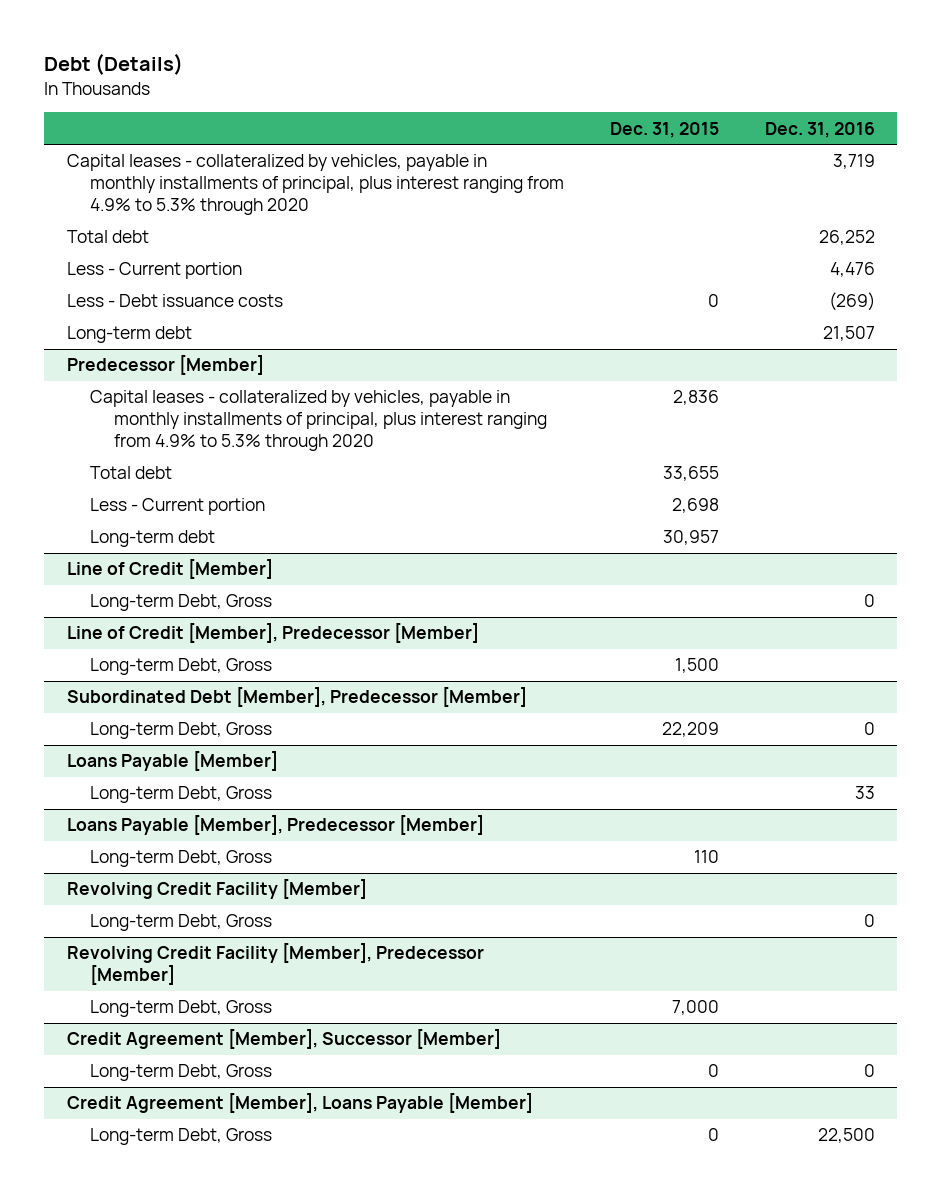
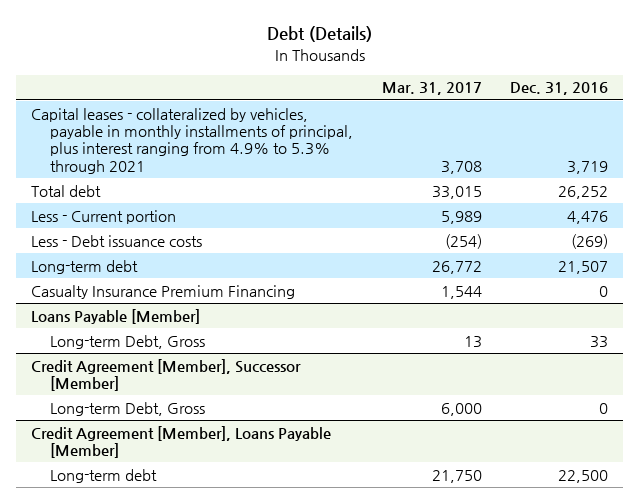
- | Dec. 31, 2015 | Dec. 31, 2016
+ | Mar. 31, 2017 | Dec. 31, 2016
- Capital leases - collateralized by vehicles, payable in monthly installments of principal, plus interest ranging from 4.9% to 5.3% through 2020 | | 3,719
+ Capital leases - collateralized by vehicles, payable in monthly installments of principal, plus interest ranging from 4.9% to 5.3% through 2021 | 3,708 | 3,719
- Predecessor [Member]
- Capital leases - collateralized by vehicles, payable in monthly installments of principal, plus interest ranging from 4.9% to 5.3% through 2020 | 2,836 |
- Total debt | 33,655 |
- Less - Current portion | 2,698 |
- Long-term debt | 30,957 |
- Line of Credit [Member]
- Long-term Debt, Gross | | 0
- Line of Credit [Member], Predecessor [Member]
- Long-term Debt, Gross | 1,500 |
- Subordinated Debt [Member], Predecessor [Member]
- Long-term Debt, Gross | 22,209 | 0
+ Casualty Insurance Premium Financing | 1,544 | 0
- Loans Payable [Member], Predecessor [Member]
- Long-term Debt, Gross | 110 |
- Revolving Credit Facility [Member]
- Long-term Debt, Gross | | 0
- Revolving Credit Facility [Member], Predecessor [Member]
- Long-term Debt, Gross | 7,000 |
@ Credit Agreement [Member], Loans Payable [Member]
- Long-term Debt, Gross | 0 | 22,500
+ Long-term debt | 21,750 | 22,500

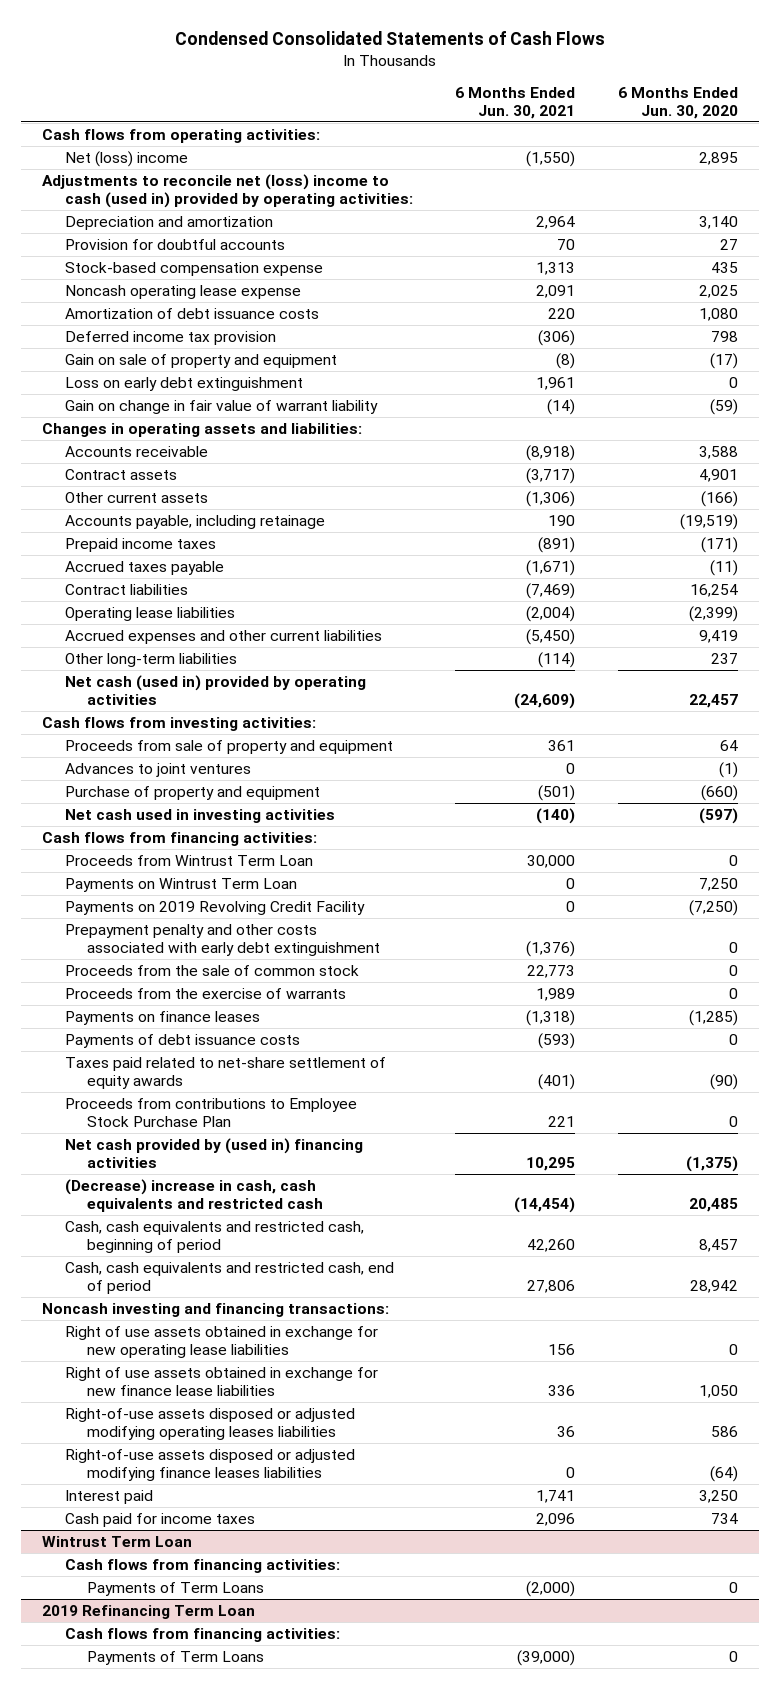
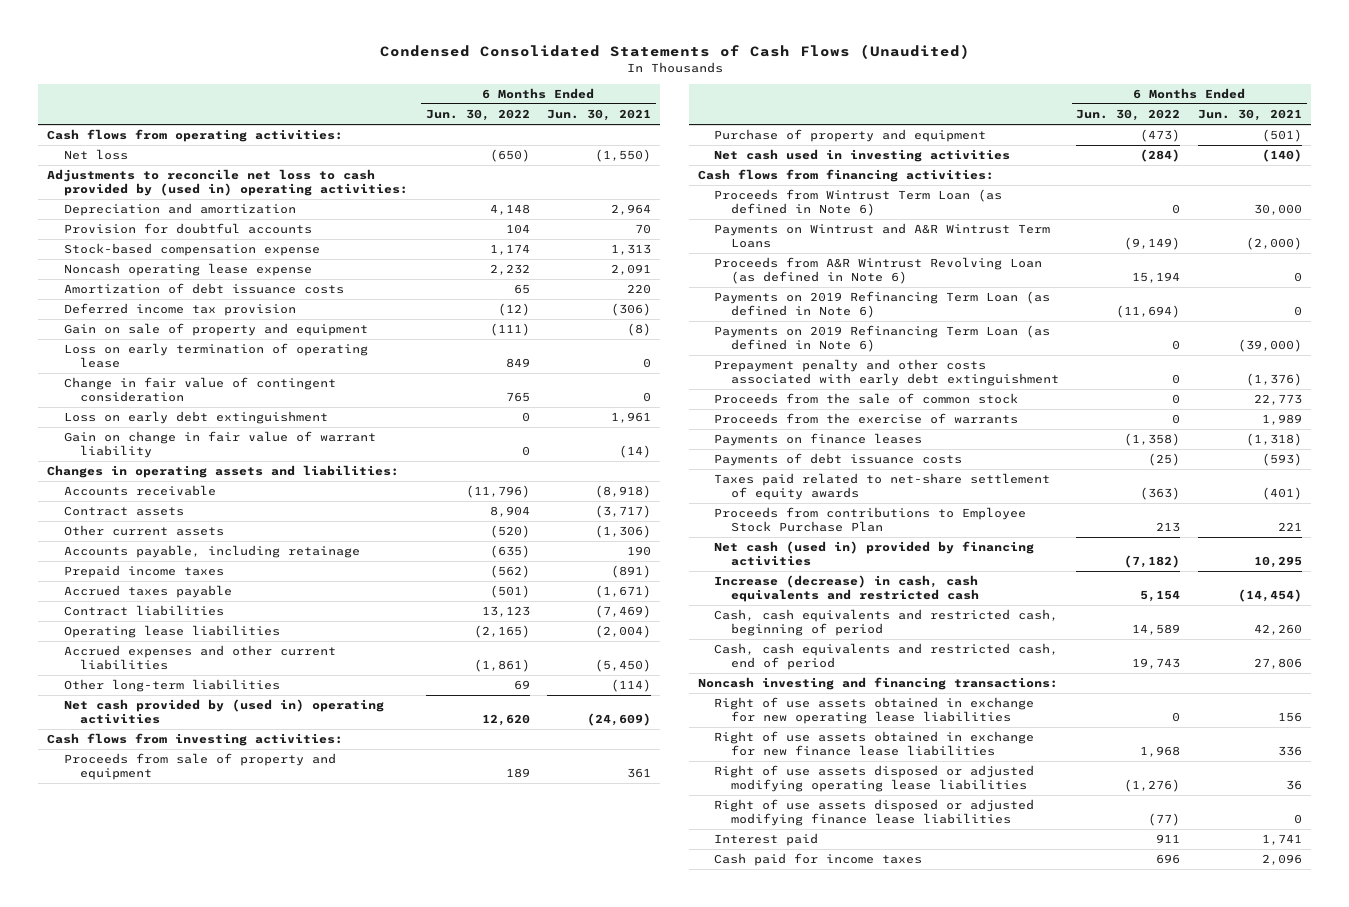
- Condensed Consolidated Statements of Cash Flows
+ Condensed Consolidated Statements of Cash Flows (Unaudited)
- | 6 Months Ended Jun. 30, 2021 | 6 Months Ended Jun. 30, 2020
+ | 6 Months Ended Jun. 30, 2022 | 6 Months Ended Jun. 30, 2021
- Net (loss) income | (1,550) | 2,895
- Adjustments to reconcile net (loss) income to cash (used in) provided by operating activities:
+ Net loss | (650) | (1,550)
+ Adjustments to reconcile net loss to cash provided by (used in) operating activities:
+ Loss on early termination of operating lease | 849 | 0
+ Change in fair value of contingent consideration | 765 | 0
- Net cash (used in) provided by operating activities | (24,609) | 22,457
+ Net cash provided by (used in) operating activities | 12,620 | (24,609)
- Advances to joint ventures | 0 | (1)
- Proceeds from Wintrust Term Loan | 30,000 | 0
- Payments on Wintrust Term Loan | 0 | 7,250
- Payments on 2019 Revolving Credit Facility | 0 | (7,250)
+ Proceeds from Wintrust Term Loan (as defined in Note 6) | 0 | 30,000
+ Payments on Wintrust and A&R Wintrust Term Loans | (9,149) | (2,000)
+ Proceeds from A&R Wintrust Revolving Loan (as defined in Note 6) | 15,194 | 0
+ Payments on 2019 Refinancing Term Loan (as defined in Note 6) | (11,694) | 0
+ Payments on 2019 Refinancing Term Loan (as defined in Note 6) | 0 | (39,000)
- Net cash provided by (used in) financing activities | 10,295 | (1,375)
- (Decrease) increase in cash, cash equivalents and restricted cash | (14,454) | 20,485
+ Net cash (used in) provided by financing activities | (7,182) | 10,295
+ Increase (decrease) in cash, cash equivalents and restricted cash | 5,154 | (14,454)
- Right-of-use assets disposed or adjusted modifying operating leases liabilities | 36 | 586
- Right-of-use assets disposed or adjusted modifying finance leases liabilities | 0 | (64)
+ Right of use assets disposed or adjusted modifying operating lease liabilities | (1,276) | 36
+ Right of use assets disposed or adjusted modifying finance lease liabilities | (77) | 0
- Wintrust Term Loan
- Cash flows from financing activities:
- Payments of Term Loans | (2,000) | 0
- 2019 Refinancing Term Loan
- Cash flows from financing activities:
- Payments of Term Loans | (39,000) | 0

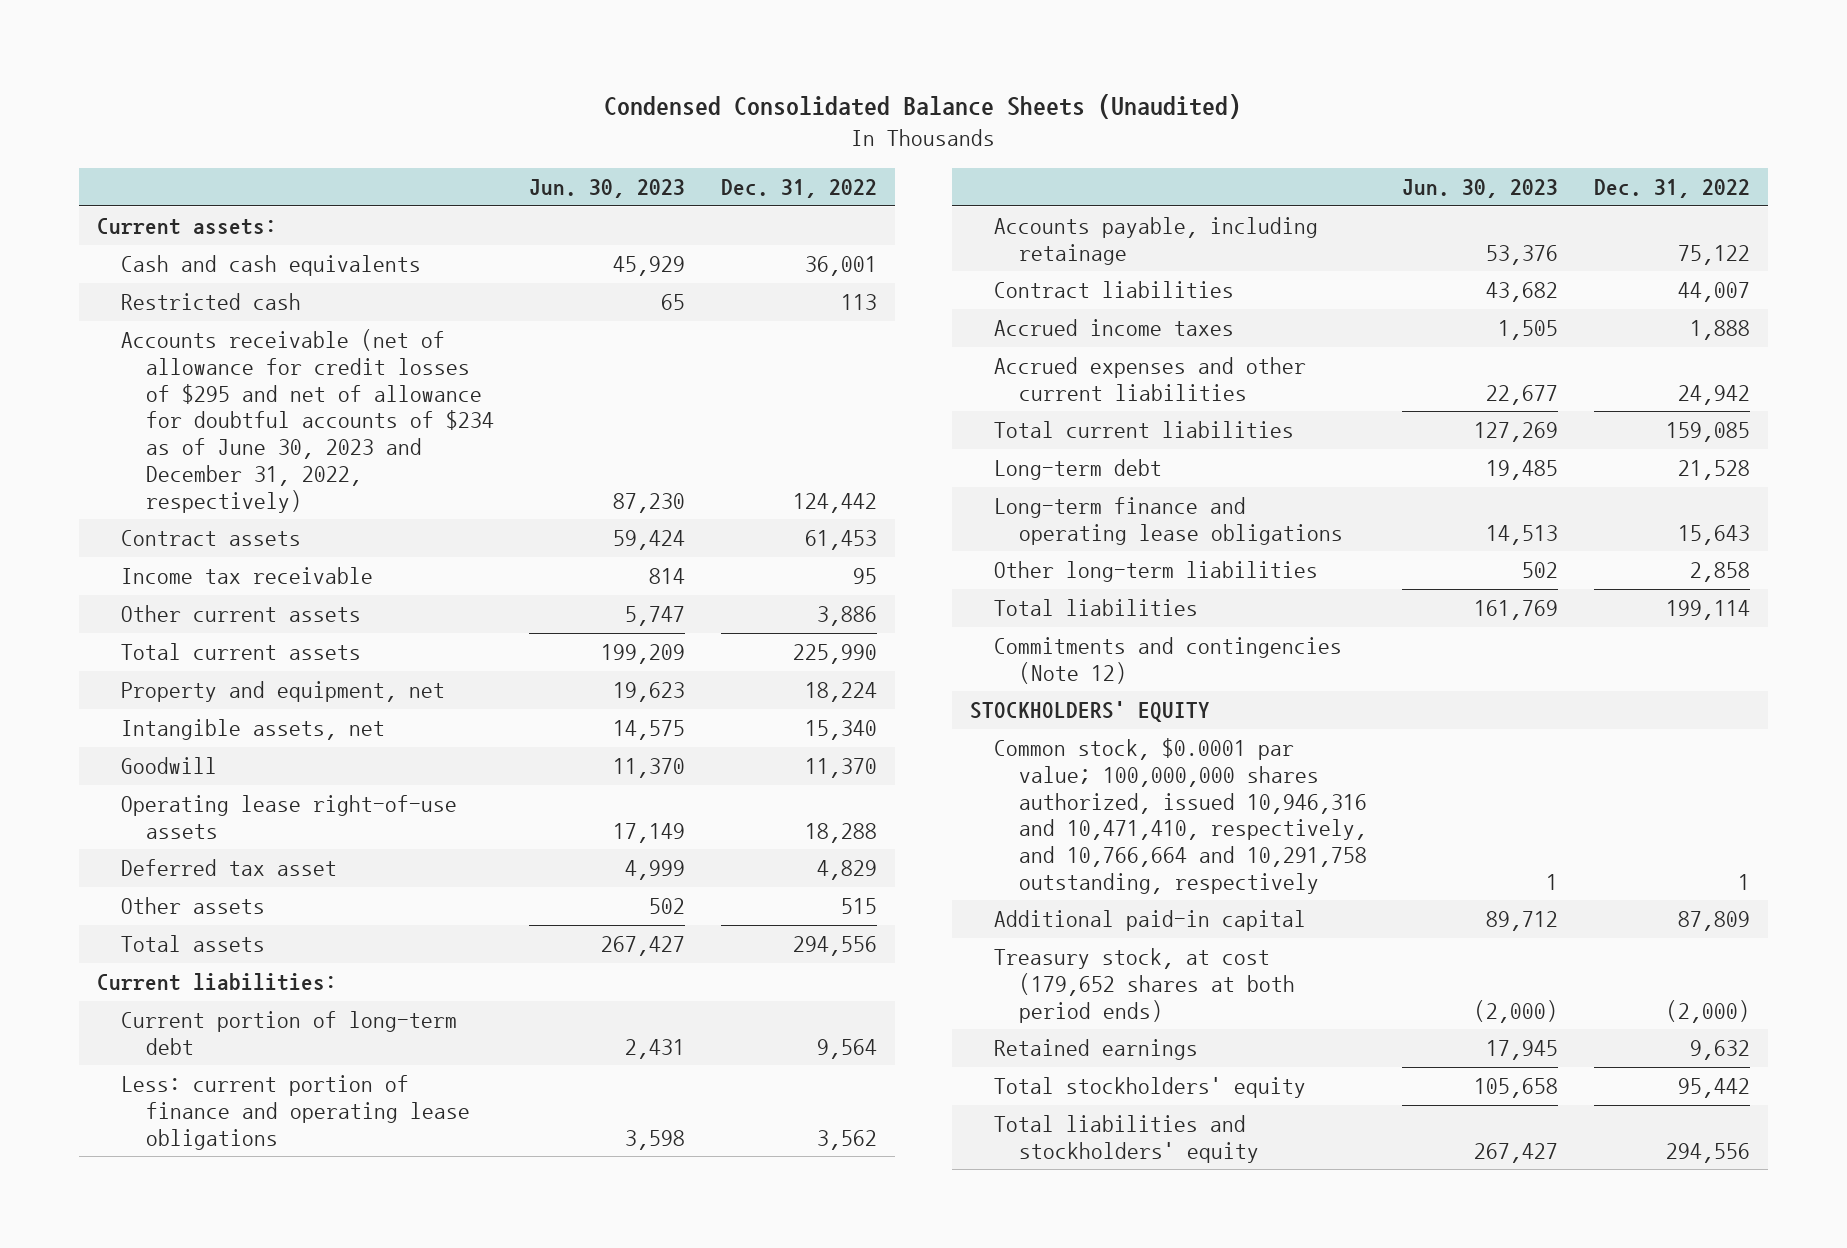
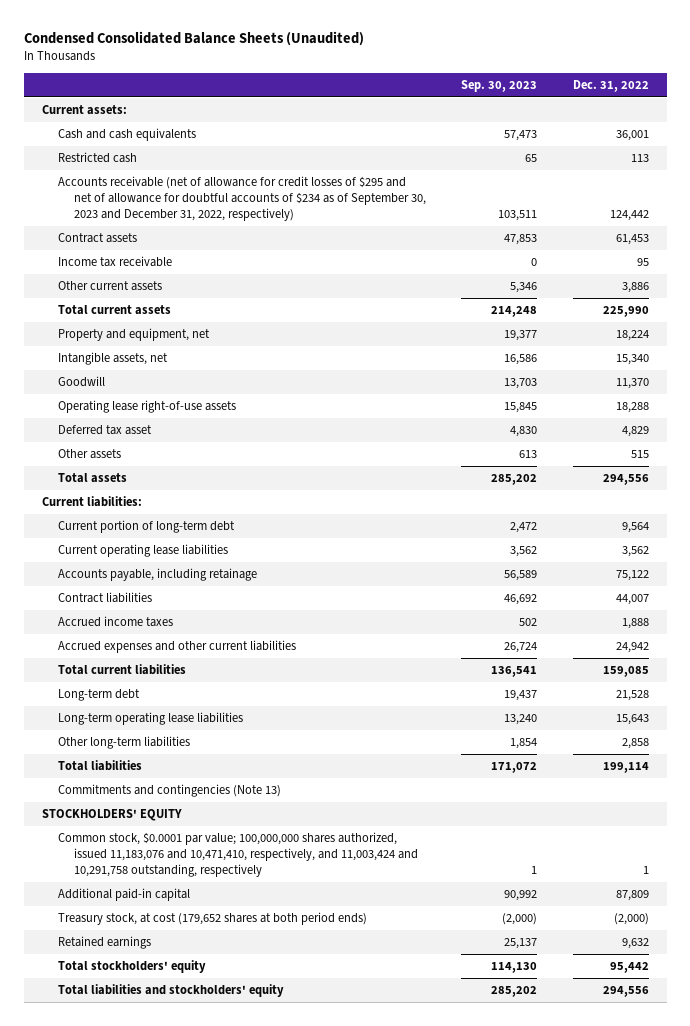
- | Jun. 30, 2023 | Dec. 31, 2022
+ | Sep. 30, 2023 | Dec. 31, 2022
- Accounts receivable (net of allowance for credit losses of $295 and net of allowance for doubtful accounts of $234 as of June 30, 2023 and December 31, 2022, respectively) | 87,230 | 124,442
+ Accounts receivable (net of allowance for credit losses of $295 and net of allowance for doubtful accounts of $234 as of September 30, 2023 and December 31, 2022, respectively) | 103,511 | 124,442
- Less: current portion of finance and operating lease obligations | 3,598 | 3,562
+ Current operating lease liabilities | 3,562 | 3,562
- Long-term finance and operating lease obligations | 14,513 | 15,643
+ Long-term operating lease liabilities | 13,240 | 15,643
- Commitments and contingencies (Note 12)
+ Commitments and contingencies (Note 13)
- Common stock, $0.0001 par value; 100,000,000 shares authorized, issued 10,946,316 and 10,471,410, respectively, and 10,766,664 and 10,291,758 outstanding, respectively | 1 | 1
+ Common stock, $0.0001 par value; 100,000,000 shares authorized, issued 11,183,076 and 10,471,410, respectively, and 11,003,424 and 10,291,758 outstanding, respectively | 1 | 1

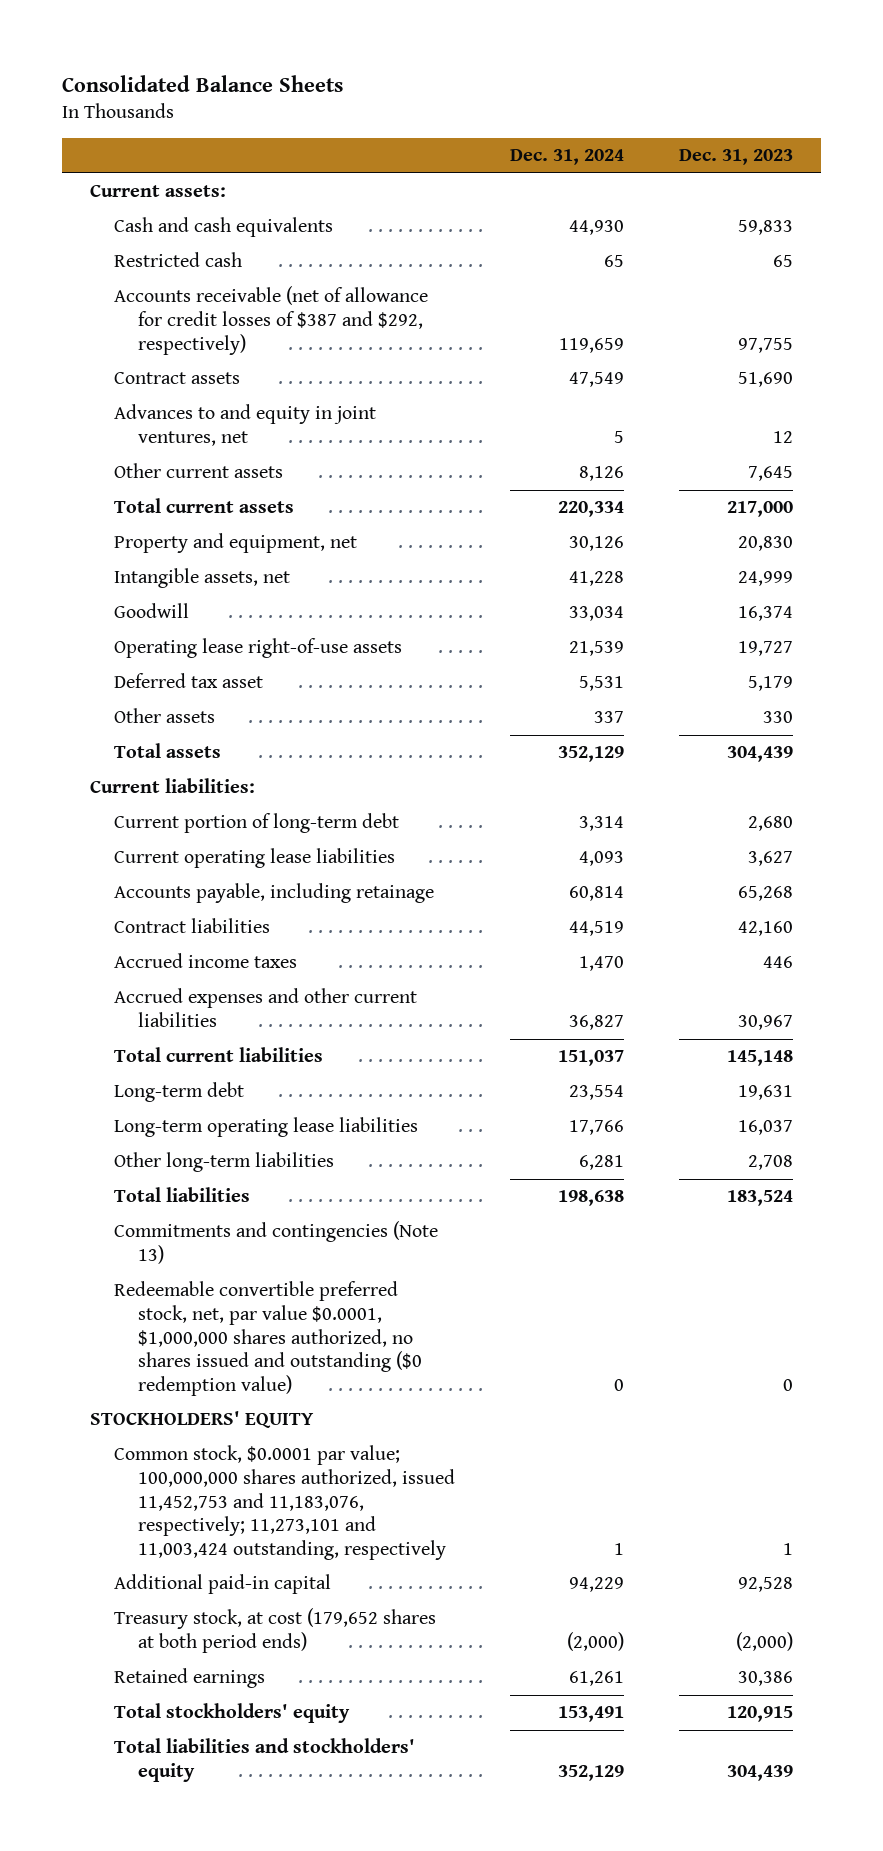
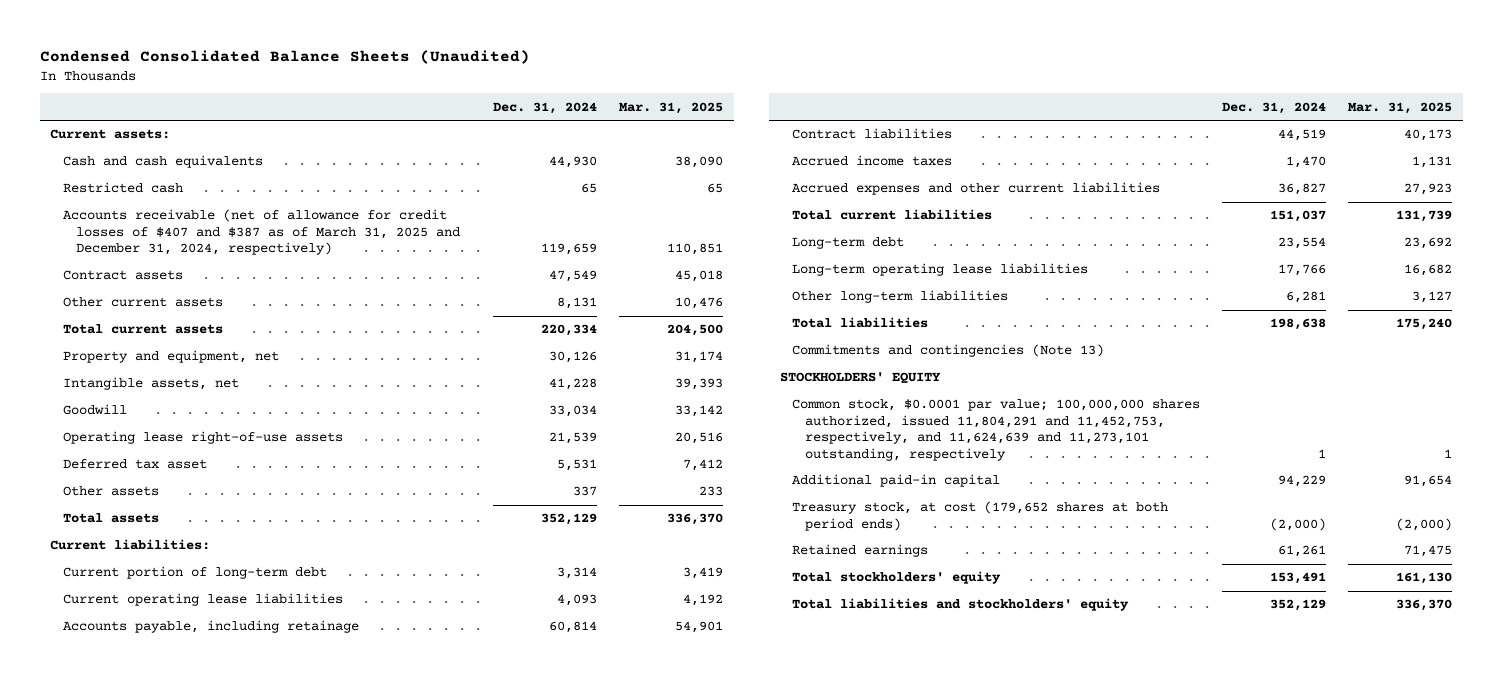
- Consolidated Balance Sheets
+ Condensed Consolidated Balance Sheets (Unaudited)
- | Dec. 31, 2024 | Dec. 31, 2023
+ | Dec. 31, 2024 | Mar. 31, 2025
- Accounts receivable (net of allowance for credit losses of $387 and $292, respectively) | 119,659 | 97,755
+ Accounts receivable (net of allowance for credit losses of $407 and $387 as of March 31, 2025 and December 31, 2024, respectively) | 119,659 | 110,851
- Advances to and equity in joint ventures, net | 5 | 12
- Other current assets | 8,126 | 7,645
+ Other current assets | 8,131 | 10,476
- Redeemable convertible preferred stock, net, par value $0.0001, $1,000,000 shares authorized, no shares issued and outstanding ($0 redemption value) | 0 | 0
- Common stock, $0.0001 par value; 100,000,000 shares authorized, issued 11,452,753 and 11,183,076, respectively; 11,273,101 and 11,003,424 outstanding, respectively | 1 | 1
+ Common stock, $0.0001 par value; 100,000,000 shares authorized, issued 11,804,291 and 11,452,753, respectively, and 11,624,639 and 11,273,101 outstanding, respectively | 1 | 1

